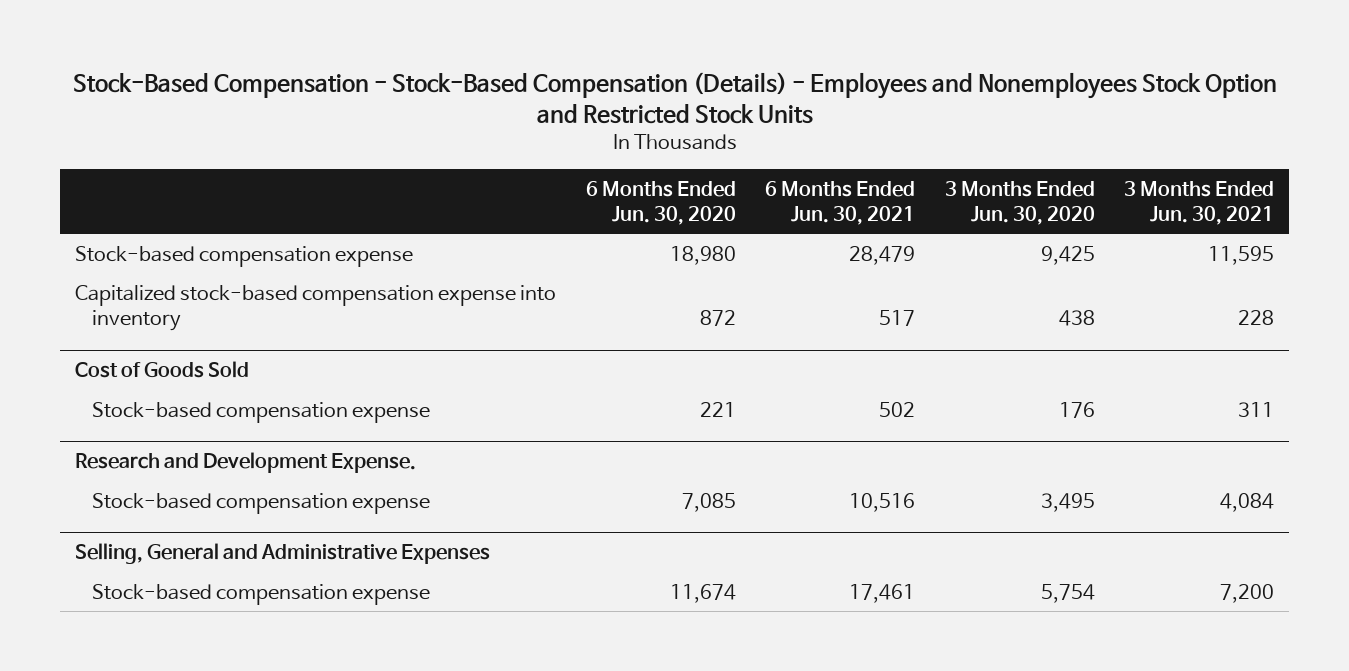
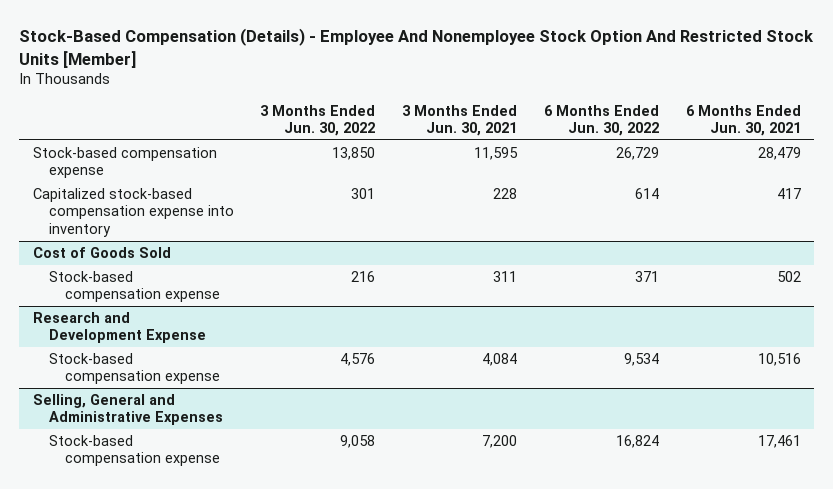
- Stock-Based Compensation - Stock-Based Compensation (Details) - Employees and Nonemployees Stock Option and Restricted Stock Units
+ Stock-Based Compensation (Details) - Employee And Nonemployee Stock Option And Restricted Stock Units [Member]
- | 6 Months Ended Jun. 30, 2020 | 6 Months Ended Jun. 30, 2021 | 3 Months Ended Jun. 30, 2020 | 3 Months Ended Jun. 30, 2021
+ | 3 Months Ended Jun. 30, 2022 | 3 Months Ended Jun. 30, 2021 | 6 Months Ended Jun. 30, 2022 | 6 Months Ended Jun. 30, 2021
- Capitalized stock-based compensation expense into inventory | 872 | 517 | 438 | 228
+ Capitalized stock-based compensation expense into inventory | 301 | 228 | 614 | 417
- Research and Development Expense.
+ Research and Development Expense

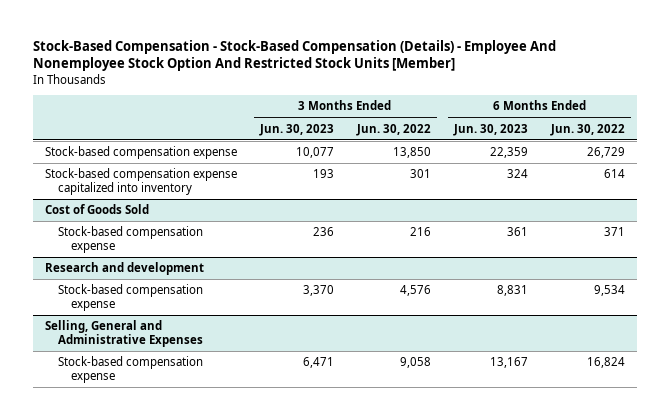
- Stock-Based Compensation (Details) - Employee And Nonemployee Stock Option And Restricted Stock Units [Member]
+ Stock-Based Compensation - Stock-Based Compensation (Details) - Employee And Nonemployee Stock Option And Restricted Stock Units [Member]
- | 3 Months Ended Jun. 30, 2022 | 3 Months Ended Jun. 30, 2021 | 6 Months Ended Jun. 30, 2022 | 6 Months Ended Jun. 30, 2021
+ | 3 Months Ended Jun. 30, 2023 | 3 Months Ended Jun. 30, 2022 | 6 Months Ended Jun. 30, 2023 | 6 Months Ended Jun. 30, 2022
- Capitalized stock-based compensation expense into inventory | 301 | 228 | 614 | 417
+ Stock-based compensation expense capitalized into inventory | 193 | 301 | 324 | 614
- Research and Development Expense
+ Research and development

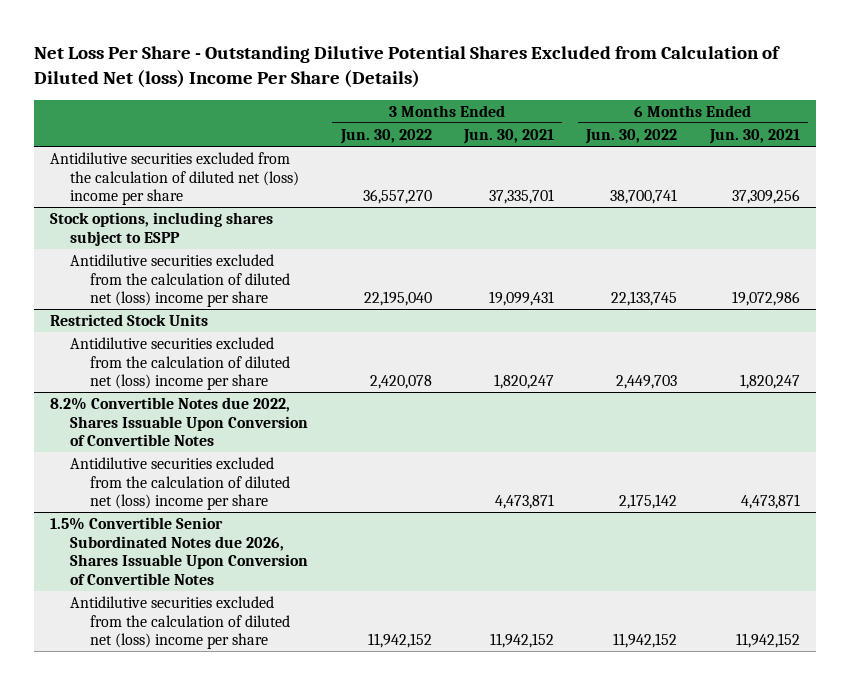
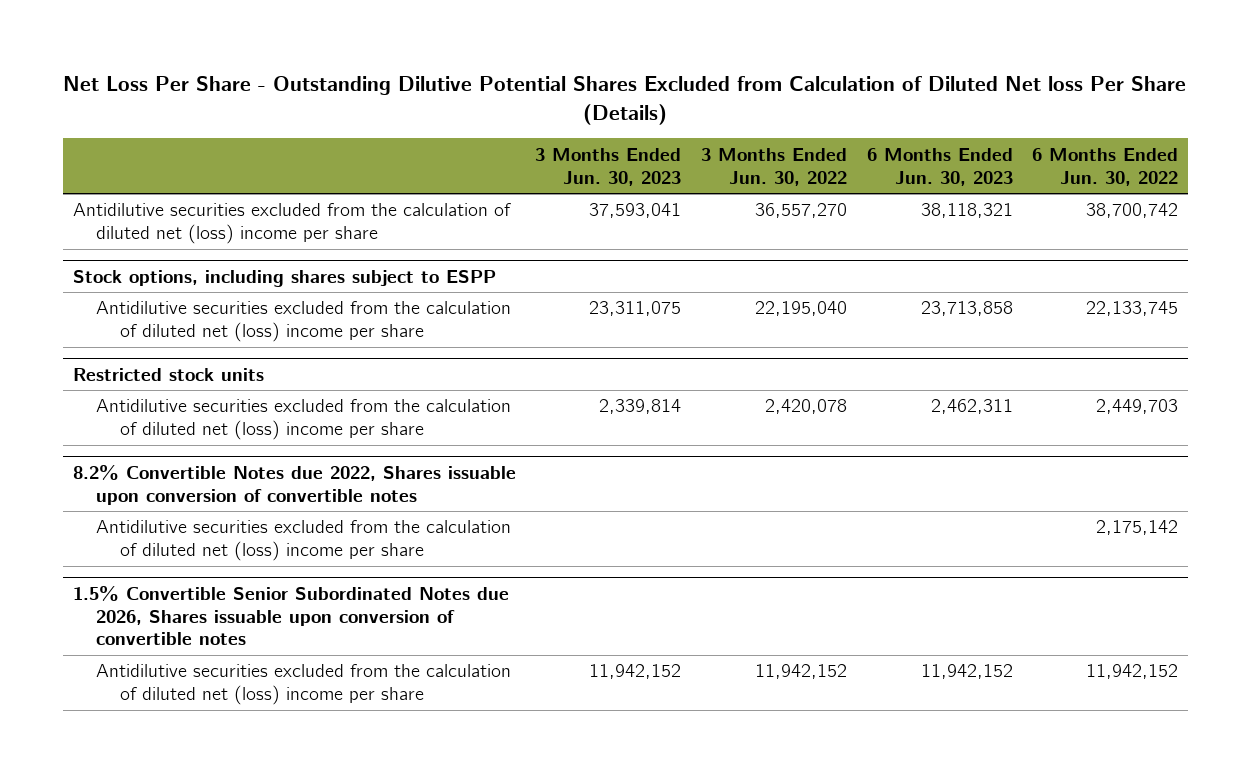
- Net Loss Per Share - Outstanding Dilutive Potential Shares Excluded from Calculation of Diluted Net (loss) Income Per Share (Details)
+ Net Loss Per Share - Outstanding Dilutive Potential Shares Excluded from Calculation of Diluted Net loss Per Share (Details)
- | 3 Months Ended Jun. 30, 2022 | 3 Months Ended Jun. 30, 2021 | 6 Months Ended Jun. 30, 2022 | 6 Months Ended Jun. 30, 2021
+ | 3 Months Ended Jun. 30, 2023 | 3 Months Ended Jun. 30, 2022 | 6 Months Ended Jun. 30, 2023 | 6 Months Ended Jun. 30, 2022
- Antidilutive securities excluded from the calculation of diluted net (loss) income per share | 36,557,270 | 37,335,701 | 38,700,741 | 37,309,256
+ Antidilutive securities excluded from the calculation of diluted net (loss) income per share | 37,593,041 | 36,557,270 | 38,118,321 | 38,700,742
- Restricted Stock Units
+ Restricted stock units
- 8.2% Convertible Notes due 2022, Shares Issuable Upon Conversion of Convertible Notes
+ 8.2% Convertible Notes due 2022, Shares issuable upon conversion of convertible notes
- 1.5% Convertible Senior Subordinated Notes due 2026, Shares Issuable Upon Conversion of Convertible Notes
+ 1.5% Convertible Senior Subordinated Notes due 2026, Shares issuable upon conversion of convertible notes

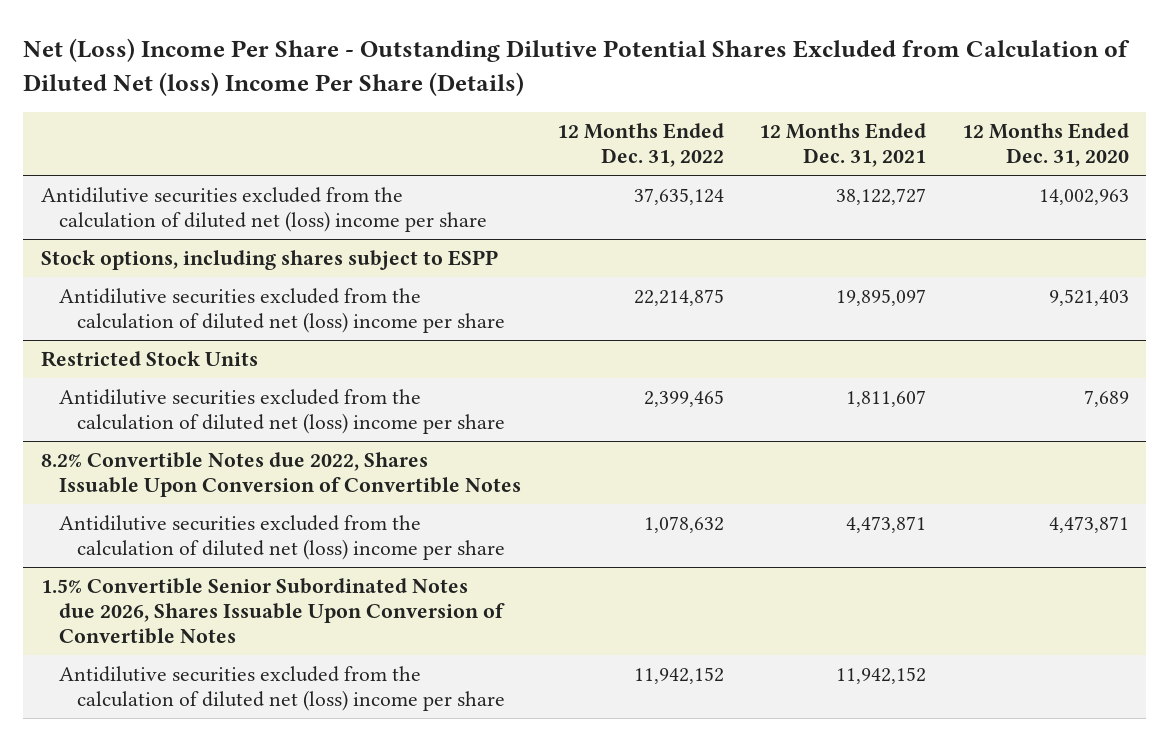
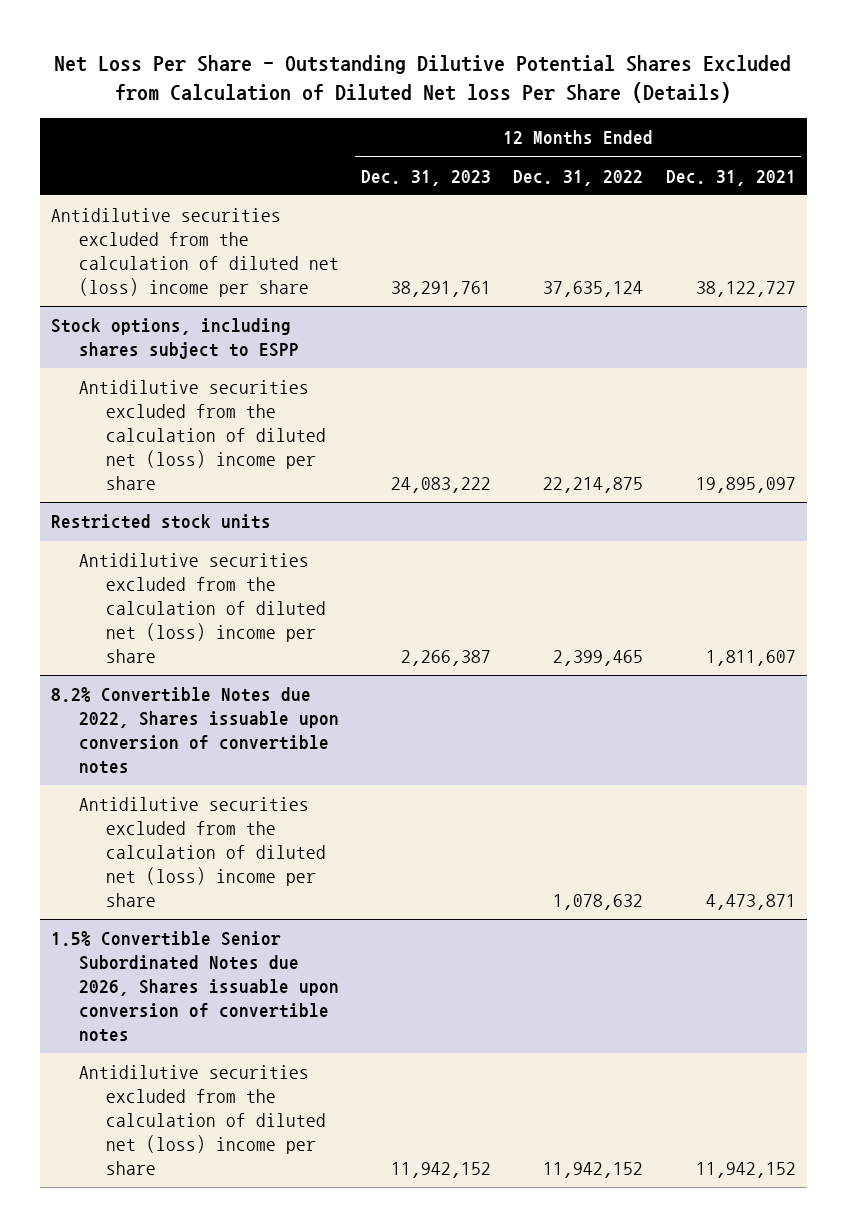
- Net (Loss) Income Per Share - Outstanding Dilutive Potential Shares Excluded from Calculation of Diluted Net (loss) Income Per Share (Details)
+ Net Loss Per Share - Outstanding Dilutive Potential Shares Excluded from Calculation of Diluted Net loss Per Share (Details)
- | 12 Months Ended Dec. 31, 2022 | 12 Months Ended Dec. 31, 2021 | 12 Months Ended Dec. 31, 2020
+ | 12 Months Ended Dec. 31, 2023 | 12 Months Ended Dec. 31, 2022 | 12 Months Ended Dec. 31, 2021
- Restricted Stock Units
+ Restricted stock units
- 8.2% Convertible Notes due 2022, Shares Issuable Upon Conversion of Convertible Notes
+ 8.2% Convertible Notes due 2022, Shares issuable upon conversion of convertible notes
- 1.5% Convertible Senior Subordinated Notes due 2026, Shares Issuable Upon Conversion of Convertible Notes
+ 1.5% Convertible Senior Subordinated Notes due 2026, Shares issuable upon conversion of convertible notes

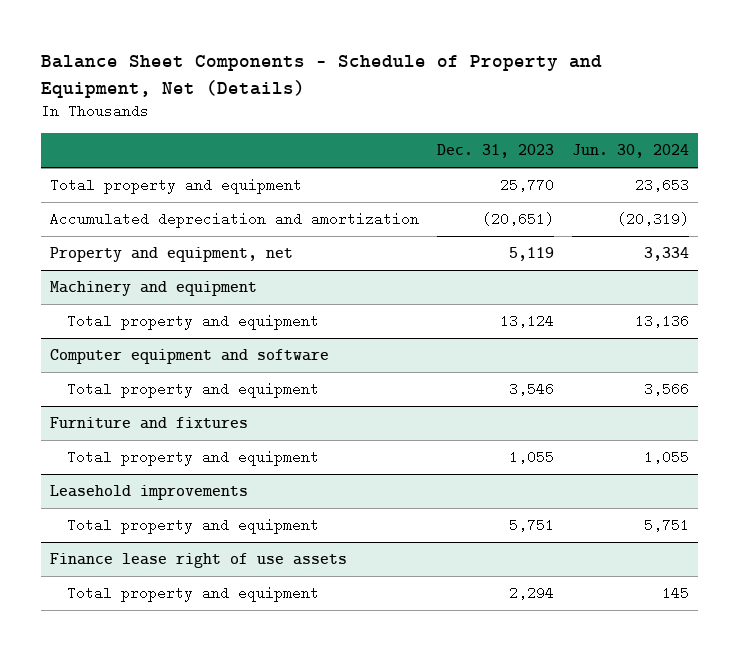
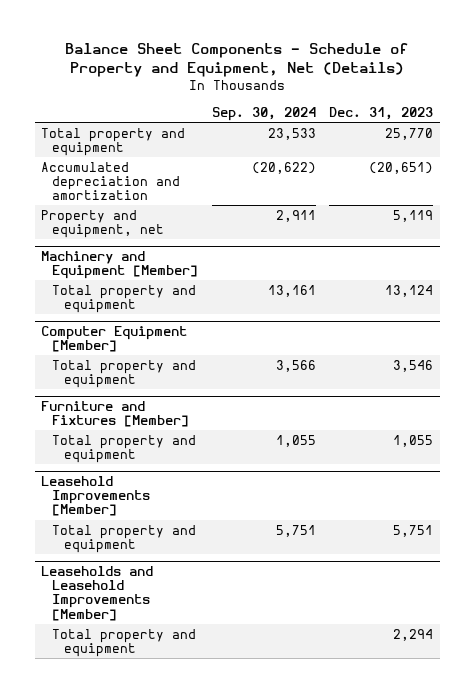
- | Dec. 31, 2023 | Jun. 30, 2024
+ | Sep. 30, 2024 | Dec. 31, 2023
- Machinery and equipment
+ Machinery and Equipment [Member]
- Computer equipment and software
+ Computer Equipment [Member]
- Furniture and fixtures
+ Furniture and Fixtures [Member]
- Leasehold improvements
+ Leasehold Improvements [Member]
- Finance lease right of use assets
+ Leaseholds and Leasehold Improvements [Member]

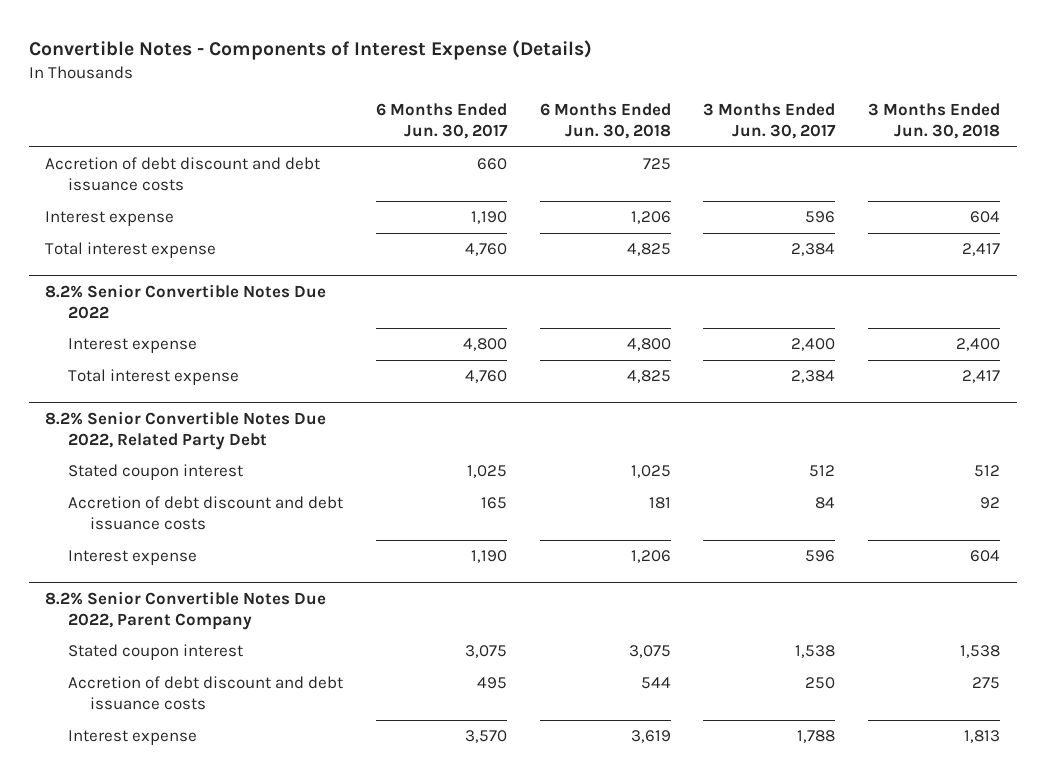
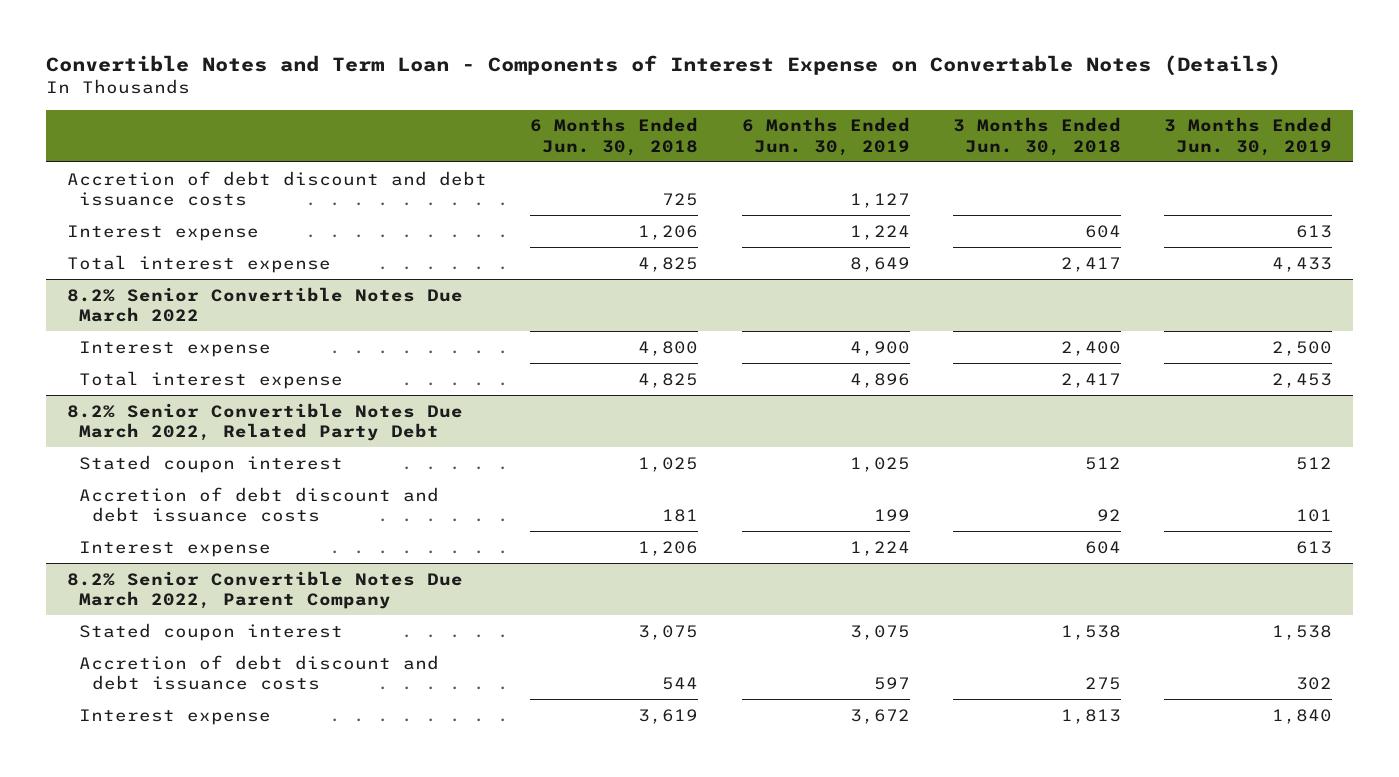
- Convertible Notes - Components of Interest Expense (Details)
+ Convertible Notes and Term Loan - Components of Interest Expense on Convertable Notes (Details)
- | 6 Months Ended Jun. 30, 2017 | 6 Months Ended Jun. 30, 2018 | 3 Months Ended Jun. 30, 2017 | 3 Months Ended Jun. 30, 2018
+ | 6 Months Ended Jun. 30, 2018 | 6 Months Ended Jun. 30, 2019 | 3 Months Ended Jun. 30, 2018 | 3 Months Ended Jun. 30, 2019
- 8.2% Senior Convertible Notes Due 2022
+ 8.2% Senior Convertible Notes Due March 2022
- 8.2% Senior Convertible Notes Due 2022, Related Party Debt
+ 8.2% Senior Convertible Notes Due March 2022, Related Party Debt
- 8.2% Senior Convertible Notes Due 2022, Parent Company
+ 8.2% Senior Convertible Notes Due March 2022, Parent Company

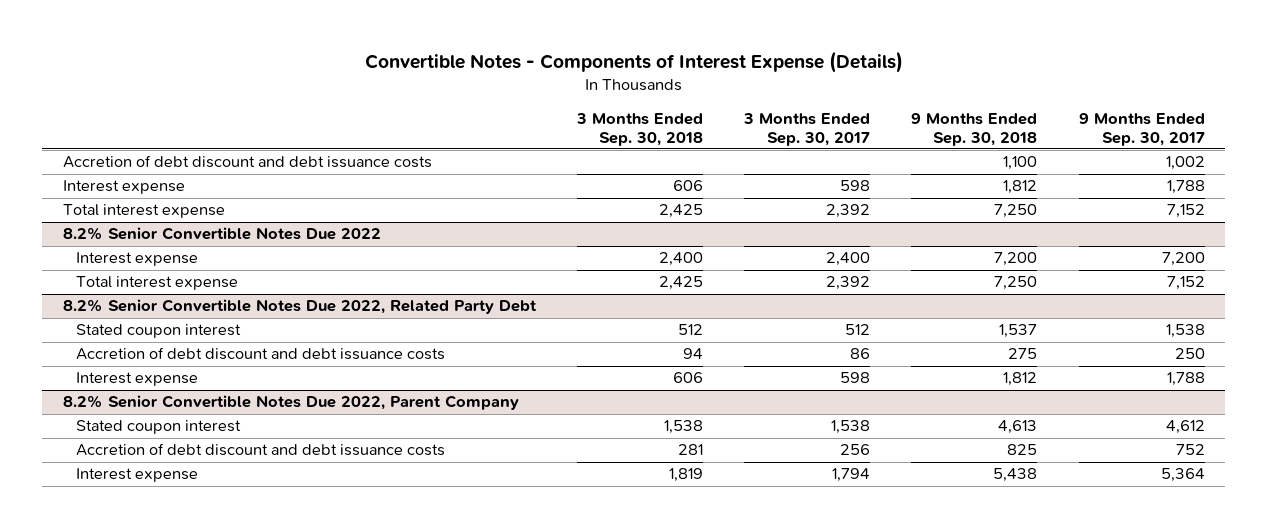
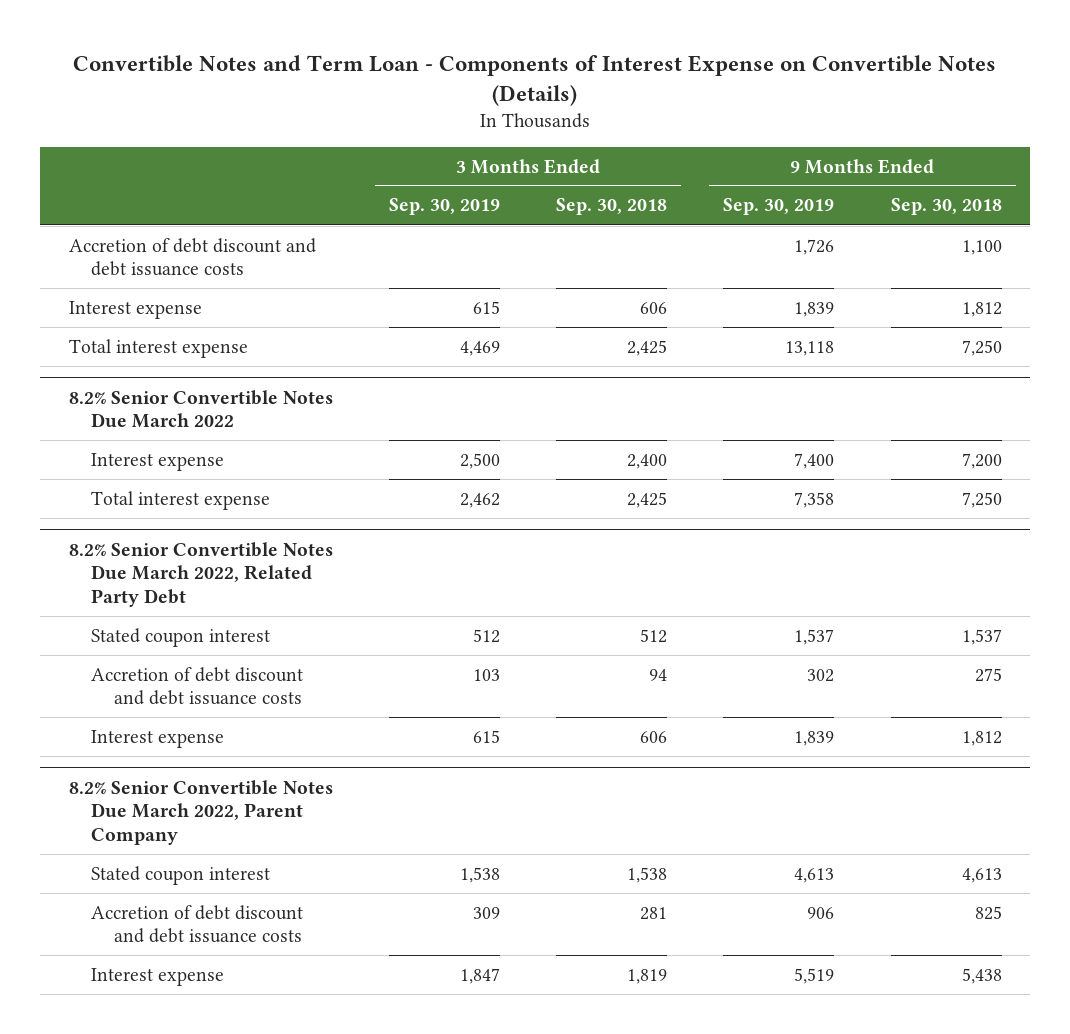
- Convertible Notes - Components of Interest Expense (Details)
+ Convertible Notes and Term Loan - Components of Interest Expense on Convertible Notes (Details)
- | 3 Months Ended Sep. 30, 2018 | 3 Months Ended Sep. 30, 2017 | 9 Months Ended Sep. 30, 2018 | 9 Months Ended Sep. 30, 2017
+ | 3 Months Ended Sep. 30, 2019 | 3 Months Ended Sep. 30, 2018 | 9 Months Ended Sep. 30, 2019 | 9 Months Ended Sep. 30, 2018
- 8.2% Senior Convertible Notes Due 2022
+ 8.2% Senior Convertible Notes Due March 2022
- 8.2% Senior Convertible Notes Due 2022, Related Party Debt
+ 8.2% Senior Convertible Notes Due March 2022, Related Party Debt
- 8.2% Senior Convertible Notes Due 2022, Parent Company
+ 8.2% Senior Convertible Notes Due March 2022, Parent Company

